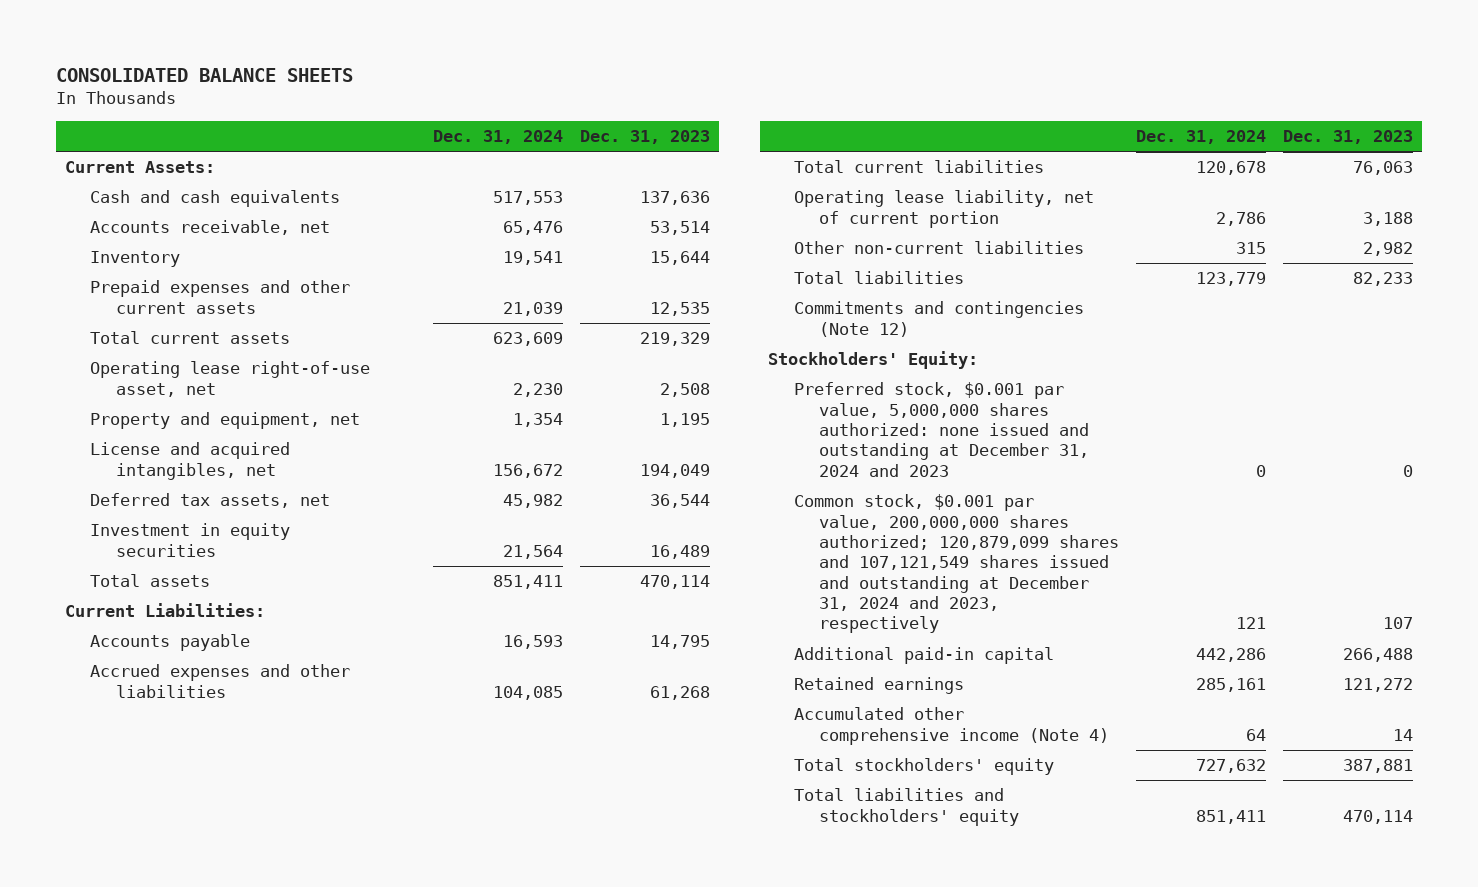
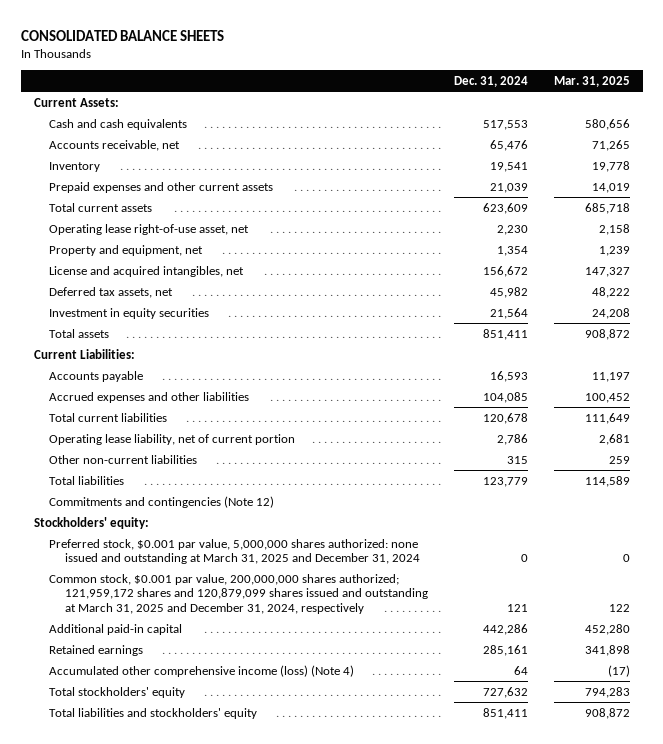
- | Dec. 31, 2024 | Dec. 31, 2023
+ | Dec. 31, 2024 | Mar. 31, 2025
- Stockholders' Equity:
- Preferred stock, $0.001 par value, 5,000,000 shares authorized: none issued and outstanding at December 31, 2024 and 2023 | 0 | 0
- Common stock, $0.001 par value, 200,000,000 shares authorized; 120,879,099 shares and 107,121,549 shares issued and outstanding at December 31, 2024 and 2023, respectively | 121 | 107
+ Stockholders' equity:
+ Preferred stock, $0.001 par value, 5,000,000 shares authorized: none issued and outstanding at March 31, 2025 and December 31, 2024 | 0 | 0
+ Common stock, $0.001 par value, 200,000,000 shares authorized; 121,959,172 shares and 120,879,099 shares issued and outstanding at March 31, 2025 and December 31, 2024, respectively | 121 | 122
- Accumulated other comprehensive income (Note 4) | 64 | 14
+ Accumulated other comprehensive income (loss) (Note 4) | 64 | (17)

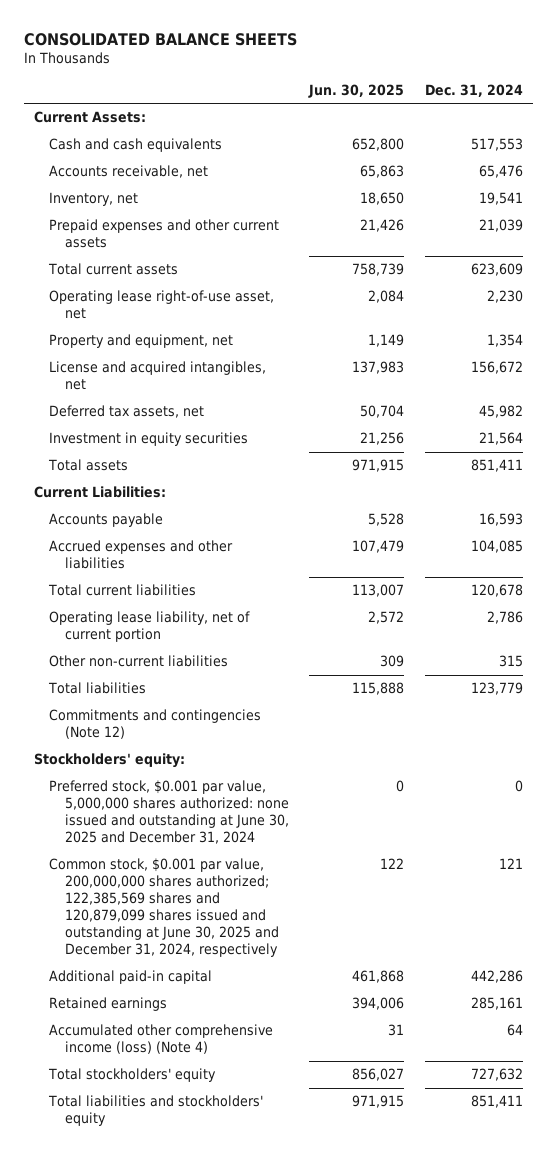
- | Dec. 31, 2024 | Mar. 31, 2025
+ | Jun. 30, 2025 | Dec. 31, 2024
- Inventory | 19,541 | 19,778
+ Inventory, net | 18,650 | 19,541
- Preferred stock, $0.001 par value, 5,000,000 shares authorized: none issued and outstanding at March 31, 2025 and December 31, 2024 | 0 | 0
- Common stock, $0.001 par value, 200,000,000 shares authorized; 121,959,172 shares and 120,879,099 shares issued and outstanding at March 31, 2025 and December 31, 2024, respectively | 121 | 122
+ Preferred stock, $0.001 par value, 5,000,000 shares authorized: none issued and outstanding at June 30, 2025 and December 31, 2024 | 0 | 0
+ Common stock, $0.001 par value, 200,000,000 shares authorized; 122,385,569 shares and 120,879,099 shares issued and outstanding at June 30, 2025 and December 31, 2024, respectively | 122 | 121

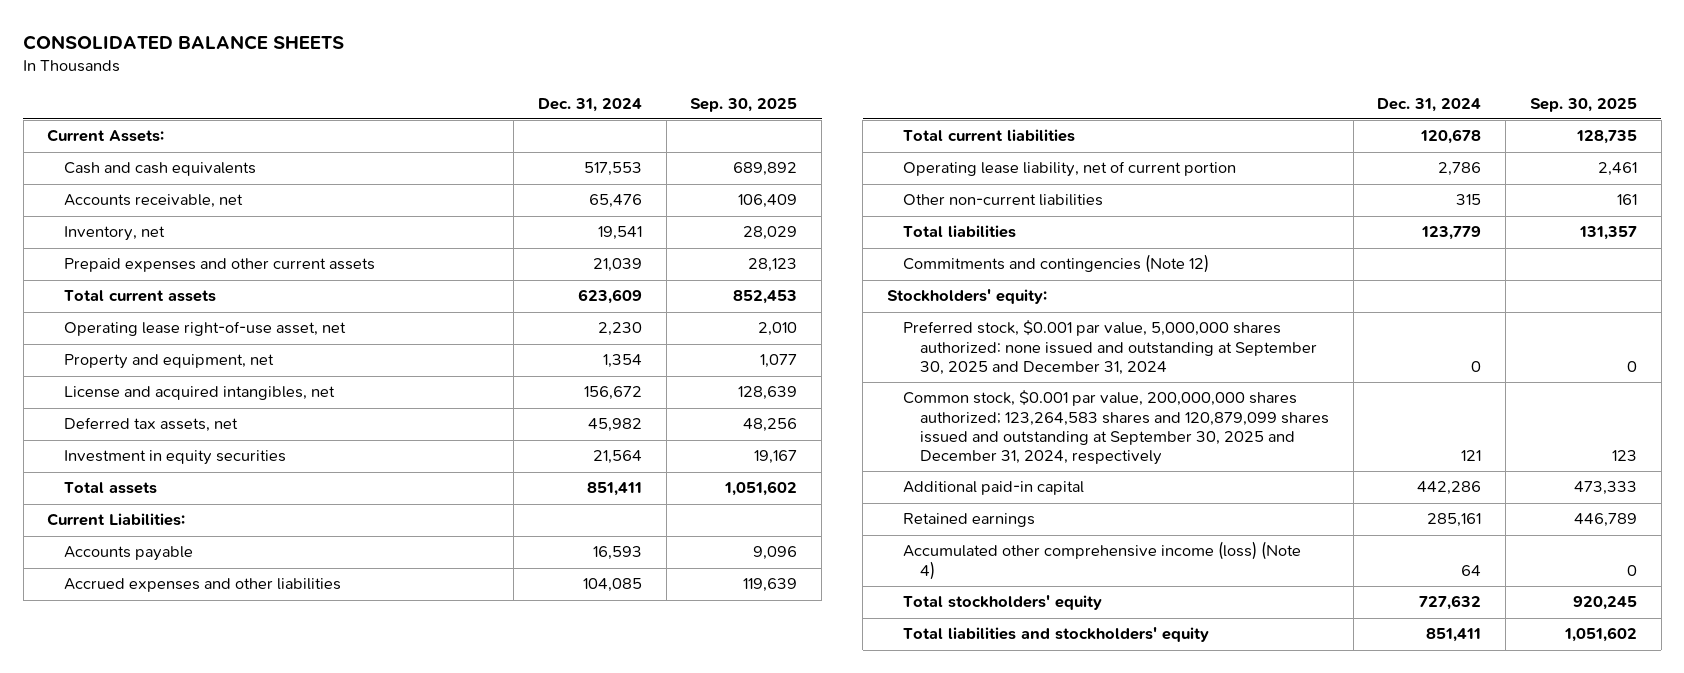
- | Jun. 30, 2025 | Dec. 31, 2024
+ | Dec. 31, 2024 | Sep. 30, 2025
- Preferred stock, $0.001 par value, 5,000,000 shares authorized: none issued and outstanding at June 30, 2025 and December 31, 2024 | 0 | 0
- Common stock, $0.001 par value, 200,000,000 shares authorized; 122,385,569 shares and 120,879,099 shares issued and outstanding at June 30, 2025 and December 31, 2024, respectively | 122 | 121
+ Preferred stock, $0.001 par value, 5,000,000 shares authorized: none issued and outstanding at September 30, 2025 and December 31, 2024 | 0 | 0
+ Common stock, $0.001 par value, 200,000,000 shares authorized; 123,264,583 shares and 120,879,099 shares issued and outstanding at September 30, 2025 and December 31, 2024, respectively | 121 | 123

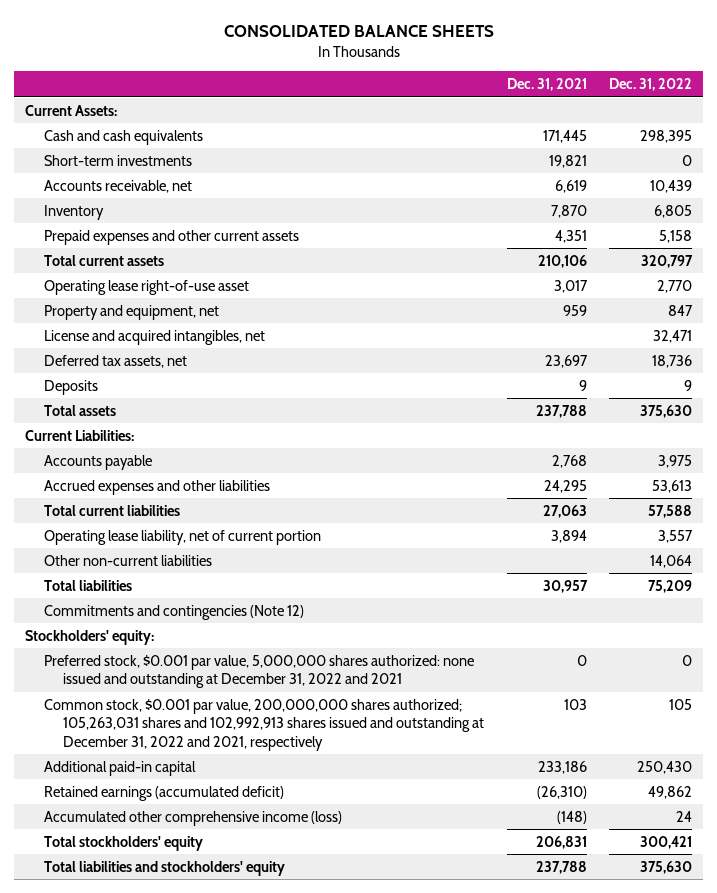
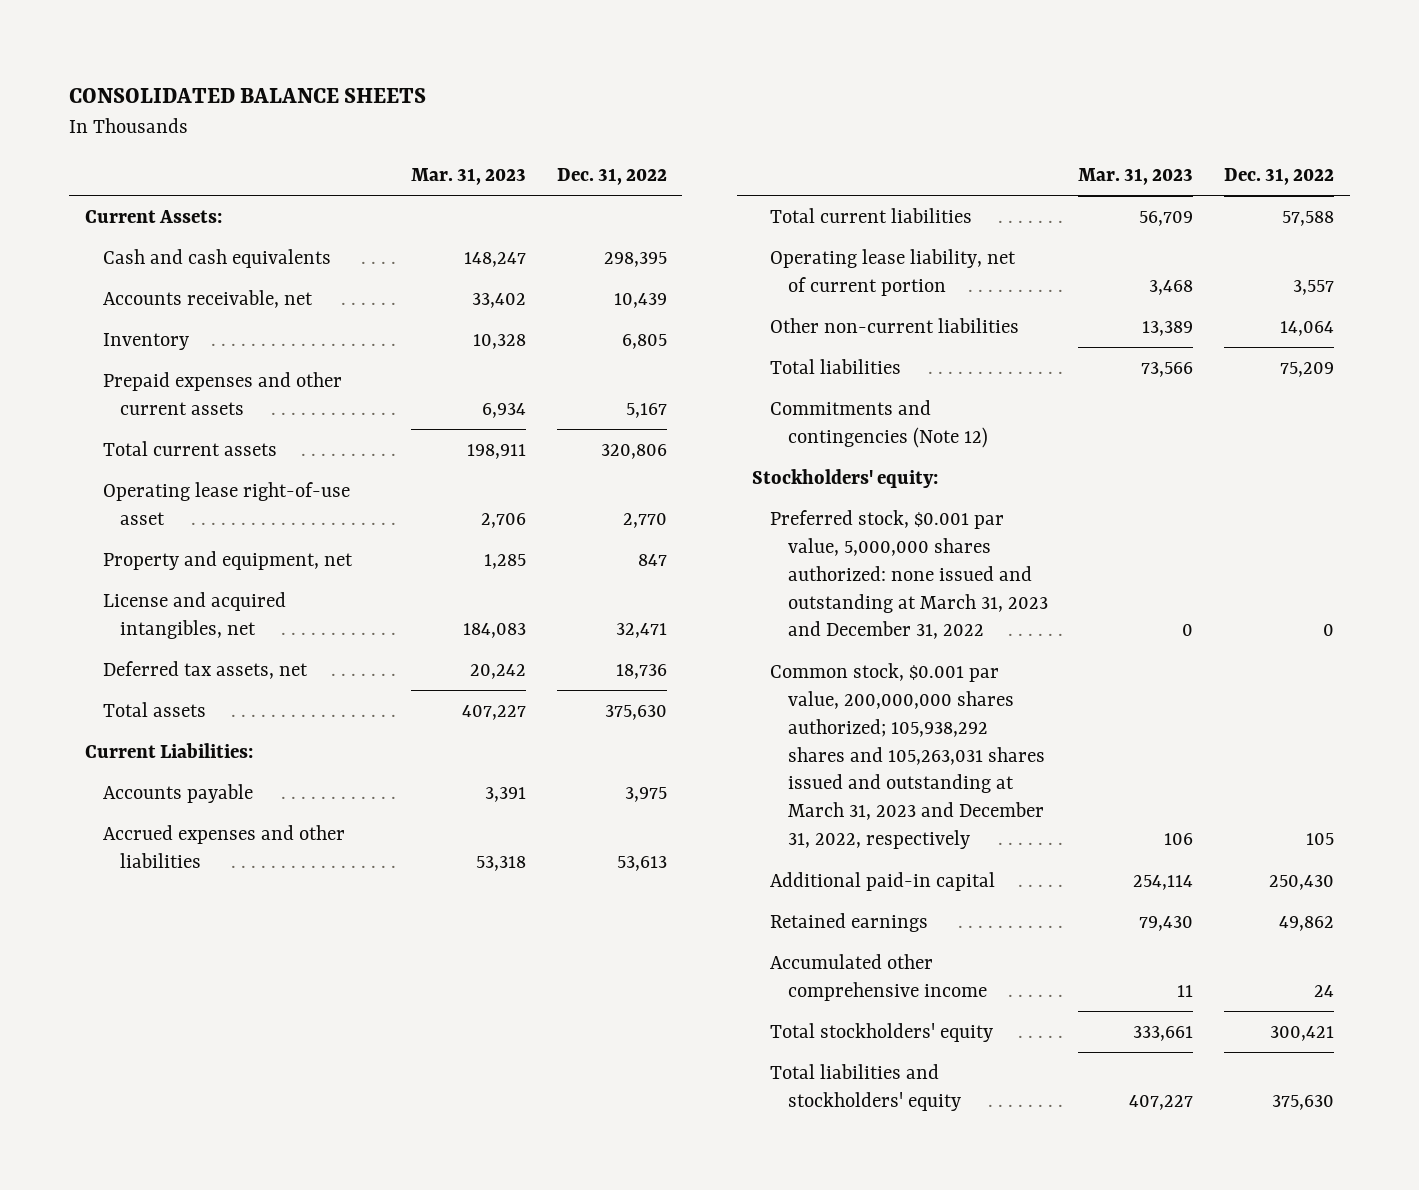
- | Dec. 31, 2021 | Dec. 31, 2022
+ | Mar. 31, 2023 | Dec. 31, 2022
- Short-term investments | 19,821 | 0
- Prepaid expenses and other current assets | 4,351 | 5,158
- Total current assets | 210,106 | 320,797
+ Prepaid expenses and other current assets | 6,934 | 5,167
+ Total current assets | 198,911 | 320,806
- Deposits | 9 | 9
- Preferred stock, $0.001 par value, 5,000,000 shares authorized: none issued and outstanding at December 31, 2022 and 2021 | 0 | 0
- Common stock, $0.001 par value, 200,000,000 shares authorized; 105,263,031 shares and 102,992,913 shares issued and outstanding at December 31, 2022 and 2021, respectively | 103 | 105
+ Preferred stock, $0.001 par value, 5,000,000 shares authorized: none issued and outstanding at March 31, 2023 and December 31, 2022 | 0 | 0
+ Common stock, $0.001 par value, 200,000,000 shares authorized; 105,938,292 shares and 105,263,031 shares issued and outstanding at March 31, 2023 and December 31, 2022, respectively | 106 | 105
- Retained earnings (accumulated deficit) | (26,310) | 49,862
- Accumulated other comprehensive income (loss) | (148) | 24
+ Retained earnings | 79,430 | 49,862
+ Accumulated other comprehensive income | 11 | 24

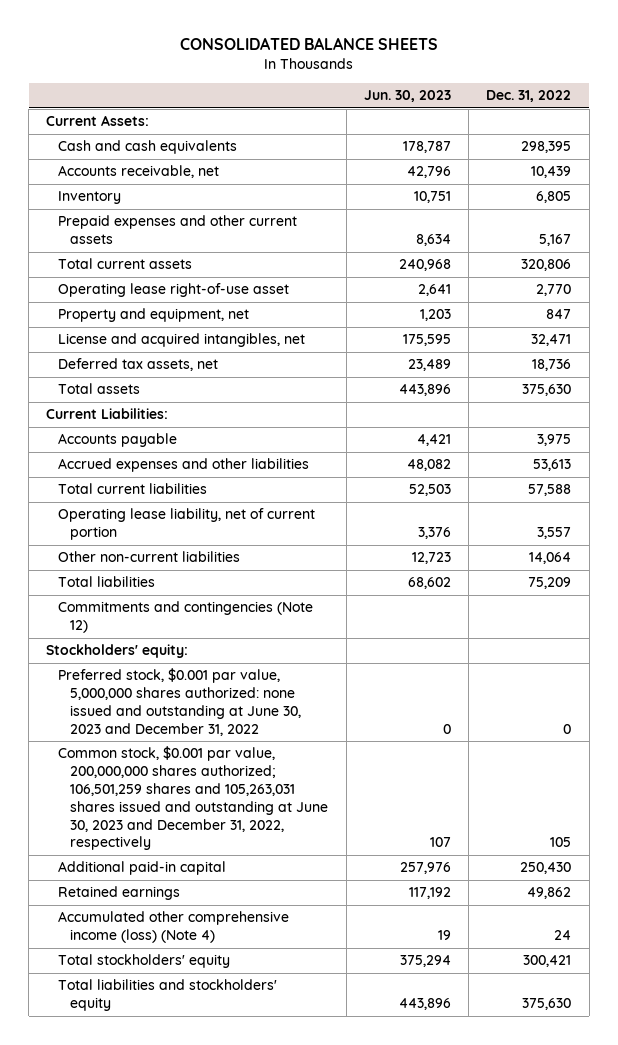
- | Mar. 31, 2023 | Dec. 31, 2022
+ | Jun. 30, 2023 | Dec. 31, 2022
- Preferred stock, $0.001 par value, 5,000,000 shares authorized: none issued and outstanding at March 31, 2023 and December 31, 2022 | 0 | 0
- Common stock, $0.001 par value, 200,000,000 shares authorized; 105,938,292 shares and 105,263,031 shares issued and outstanding at March 31, 2023 and December 31, 2022, respectively | 106 | 105
+ Preferred stock, $0.001 par value, 5,000,000 shares authorized: none issued and outstanding at June 30, 2023 and December 31, 2022 | 0 | 0
+ Common stock, $0.001 par value, 200,000,000 shares authorized; 106,501,259 shares and 105,263,031 shares issued and outstanding at June 30, 2023 and December 31, 2022, respectively | 107 | 105
- Accumulated other comprehensive income | 11 | 24
+ Accumulated other comprehensive income (loss) (Note 4) | 19 | 24

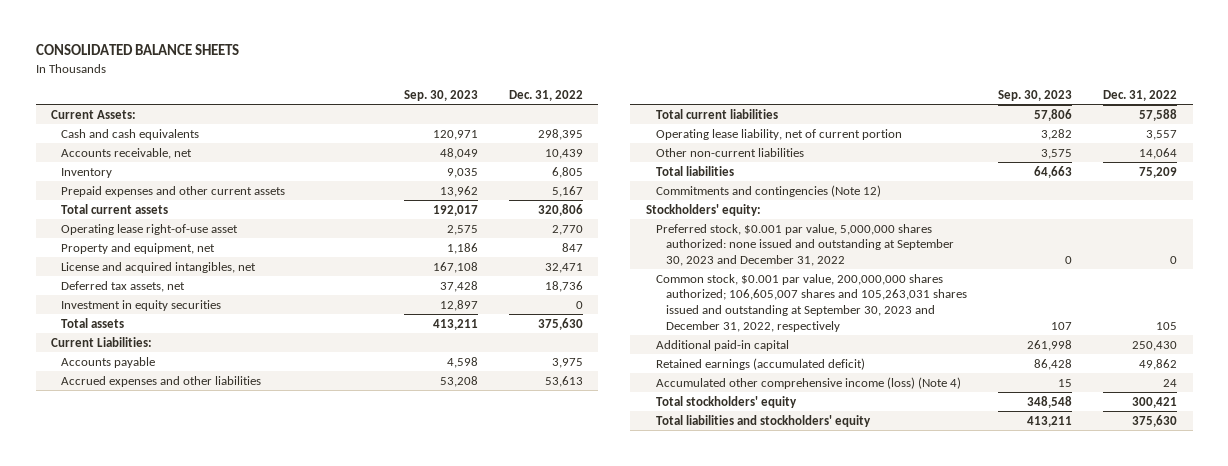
- | Jun. 30, 2023 | Dec. 31, 2022
+ | Sep. 30, 2023 | Dec. 31, 2022
+ Investment in equity securities | 12,897 | 0
- Preferred stock, $0.001 par value, 5,000,000 shares authorized: none issued and outstanding at June 30, 2023 and December 31, 2022 | 0 | 0
- Common stock, $0.001 par value, 200,000,000 shares authorized; 106,501,259 shares and 105,263,031 shares issued and outstanding at June 30, 2023 and December 31, 2022, respectively | 107 | 105
+ Preferred stock, $0.001 par value, 5,000,000 shares authorized: none issued and outstanding at September 30, 2023 and December 31, 2022 | 0 | 0
+ Common stock, $0.001 par value, 200,000,000 shares authorized; 106,605,007 shares and 105,263,031 shares issued and outstanding at September 30, 2023 and December 31, 2022, respectively | 107 | 105
- Retained earnings | 117,192 | 49,862
+ Retained earnings (accumulated deficit) | 86,428 | 49,862

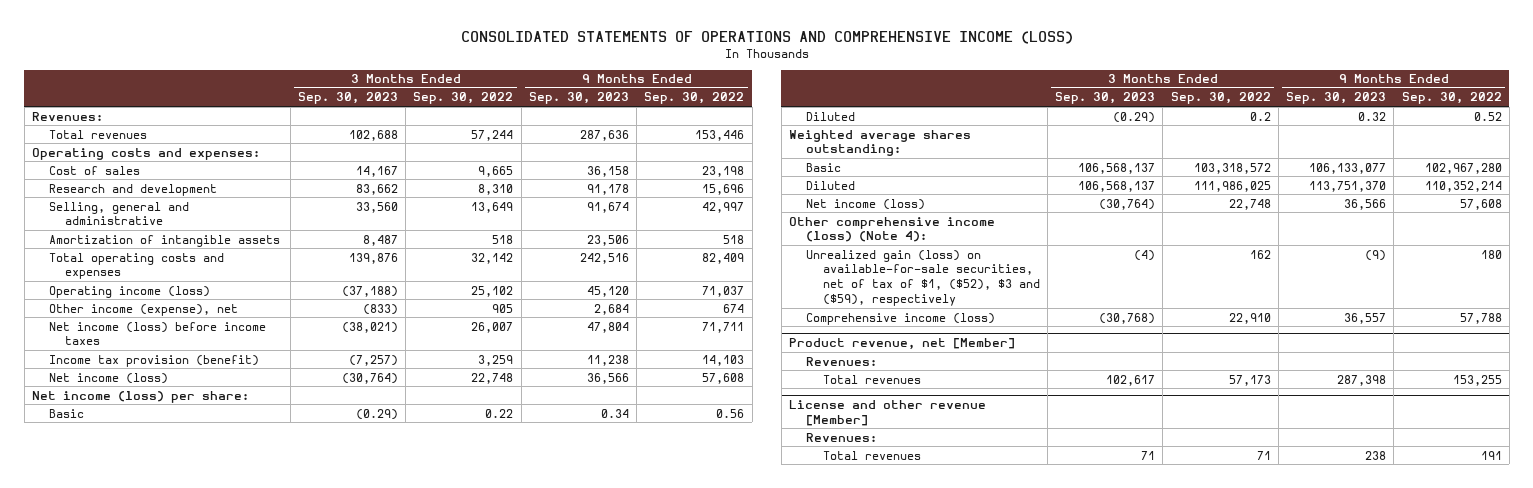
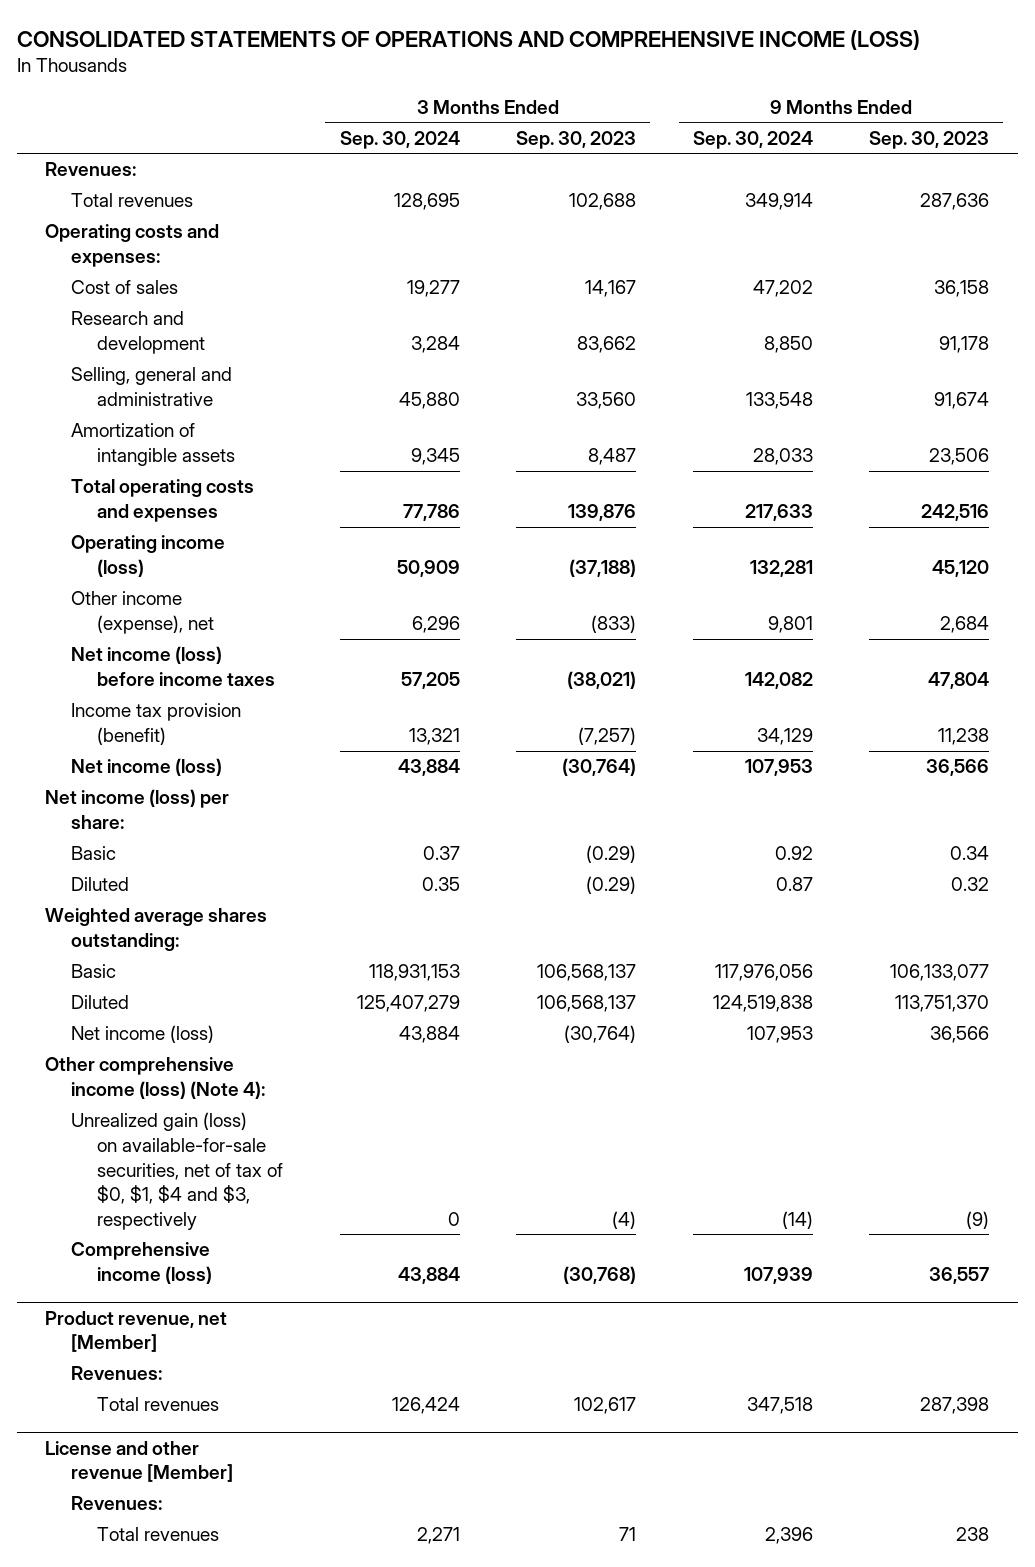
- | 3 Months Ended Sep. 30, 2023 | 3 Months Ended Sep. 30, 2022 | 9 Months Ended Sep. 30, 2023 | 9 Months Ended Sep. 30, 2022
+ | 3 Months Ended Sep. 30, 2024 | 3 Months Ended Sep. 30, 2023 | 9 Months Ended Sep. 30, 2024 | 9 Months Ended Sep. 30, 2023
- Unrealized gain (loss) on available-for-sale securities, net of tax of $1, ($52), $3 and ($59), respectively | (4) | 162 | (9) | 180
+ Unrealized gain (loss) on available-for-sale securities, net of tax of $0, $1, $4 and $3, respectively | 0 | (4) | (14) | (9)

